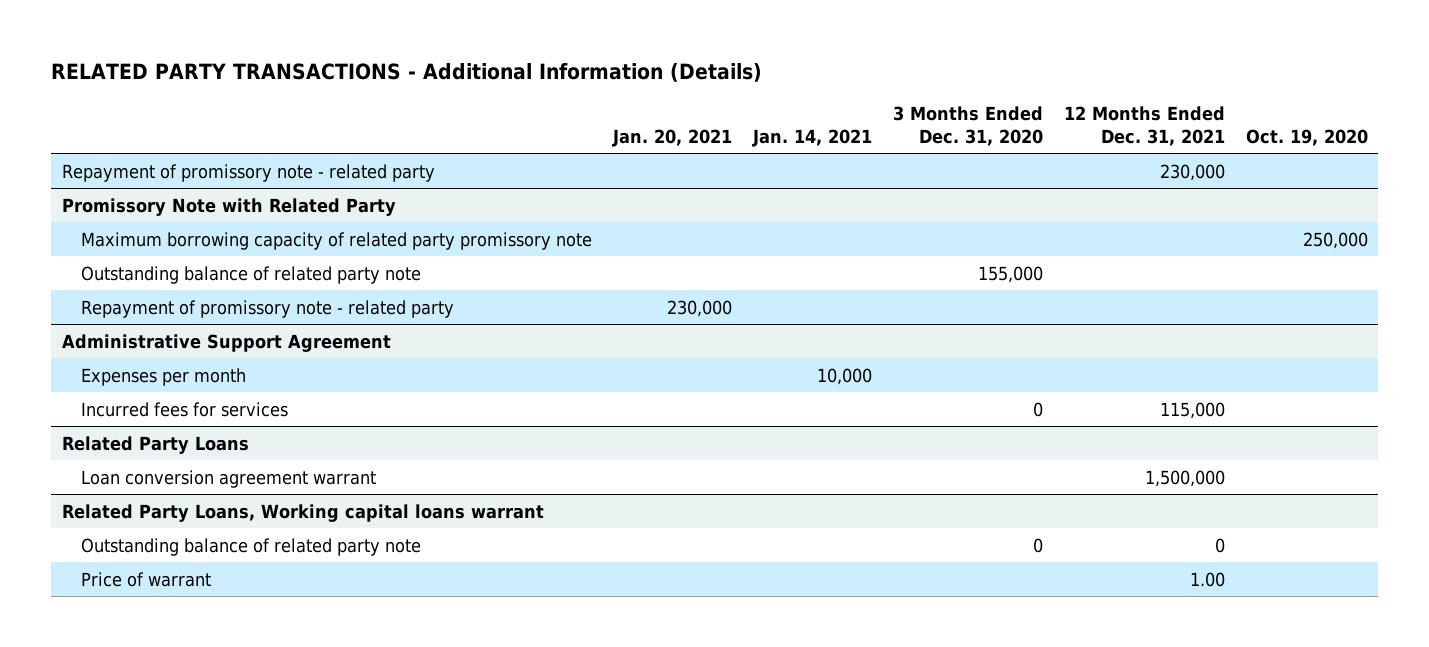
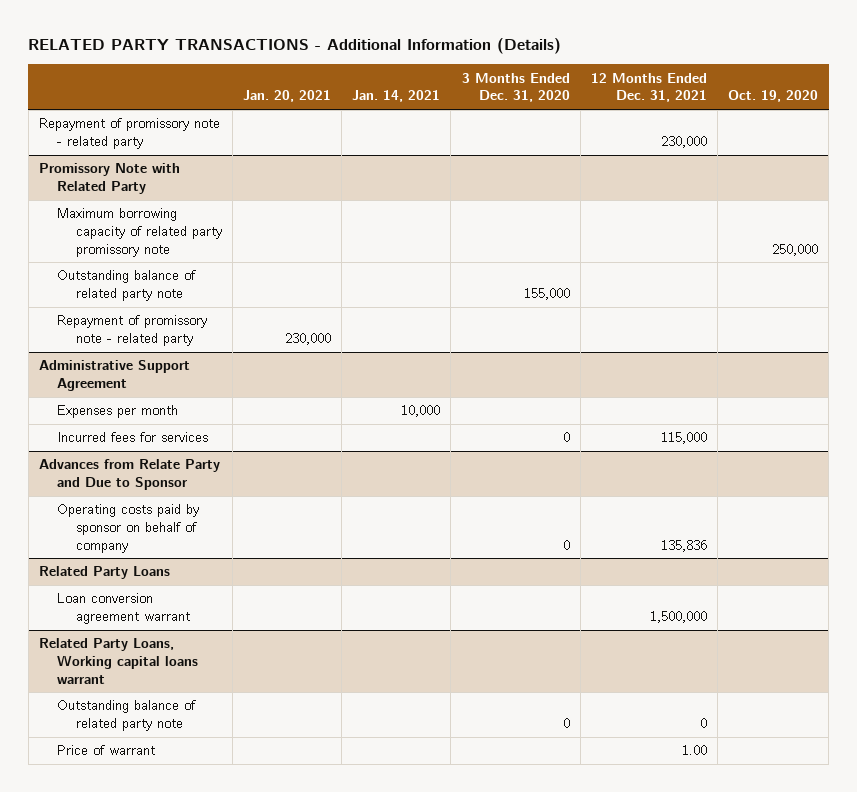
+ Advances from Relate Party and Due to Sponsor
+ Operating costs paid by sponsor on behalf of company | | | 0 | 135,836 |

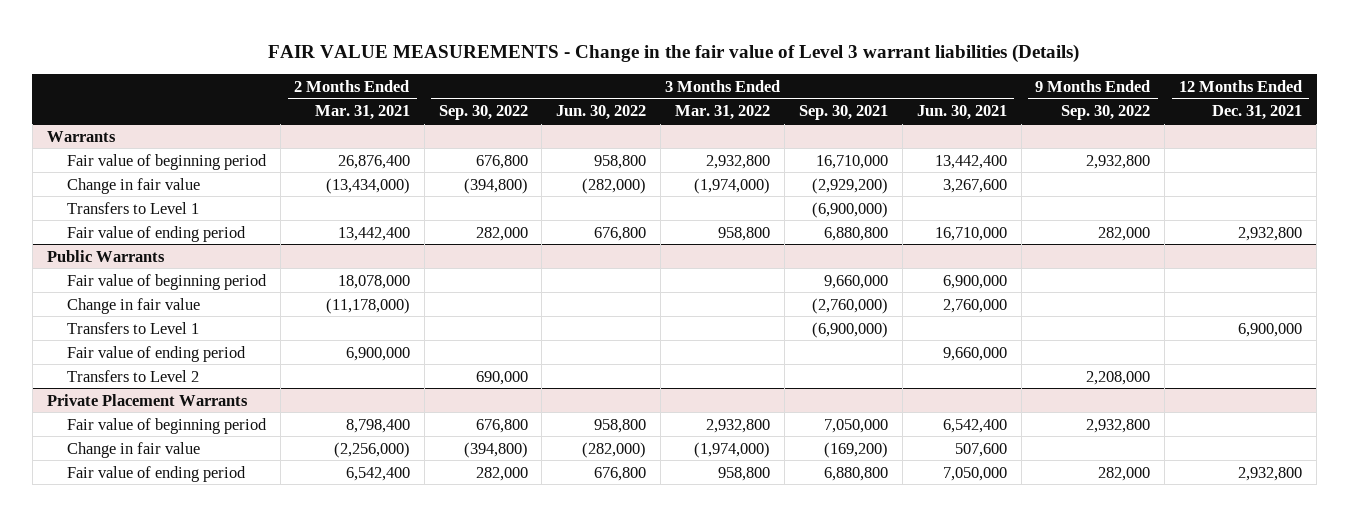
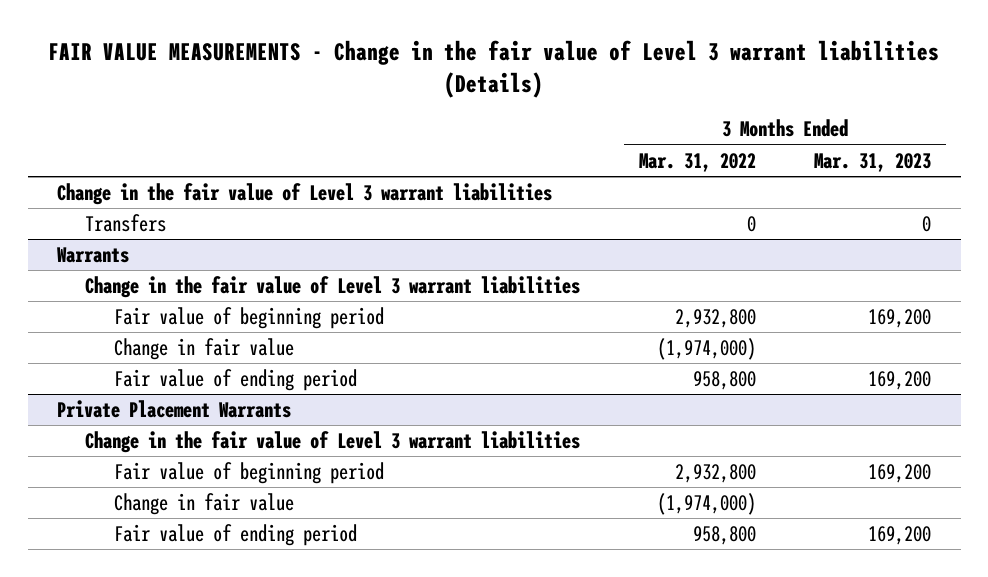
- | 2 Months Ended Mar. 31, 2021 | 3 Months Ended Sep. 30, 2022 | 3 Months Ended Jun. 30, 2022 | 3 Months Ended Mar. 31, 2022 | 3 Months Ended Sep. 30, 2021 | 3 Months Ended Jun. 30, 2021 | 9 Months Ended Sep. 30, 2022 | 12 Months Ended Dec. 31, 2021
+ | 3 Months Ended Mar. 31, 2022 | 3 Months Ended Mar. 31, 2023
+ Change in the fair value of Level 3 warrant liabilities
+ Transfers | 0 | 0
@ Warrants
+ Change in the fair value of Level 3 warrant liabilities
- Transfers to Level 1 | | | | | (6,900,000) | | |
- Public Warrants
- Fair value of beginning period | 18,078,000 | | | | 9,660,000 | 6,900,000 | |
- Change in fair value | (11,178,000) | | | | (2,760,000) | 2,760,000 | |
- Transfers to Level 1 | | | | | (6,900,000) | | | 6,900,000
- Fair value of ending period | 6,900,000 | | | | | 9,660,000 | |
- Transfers to Level 2 | | 690,000 | | | | | 2,208,000 |
@ Private Placement Warrants
+ Change in the fair value of Level 3 warrant liabilities

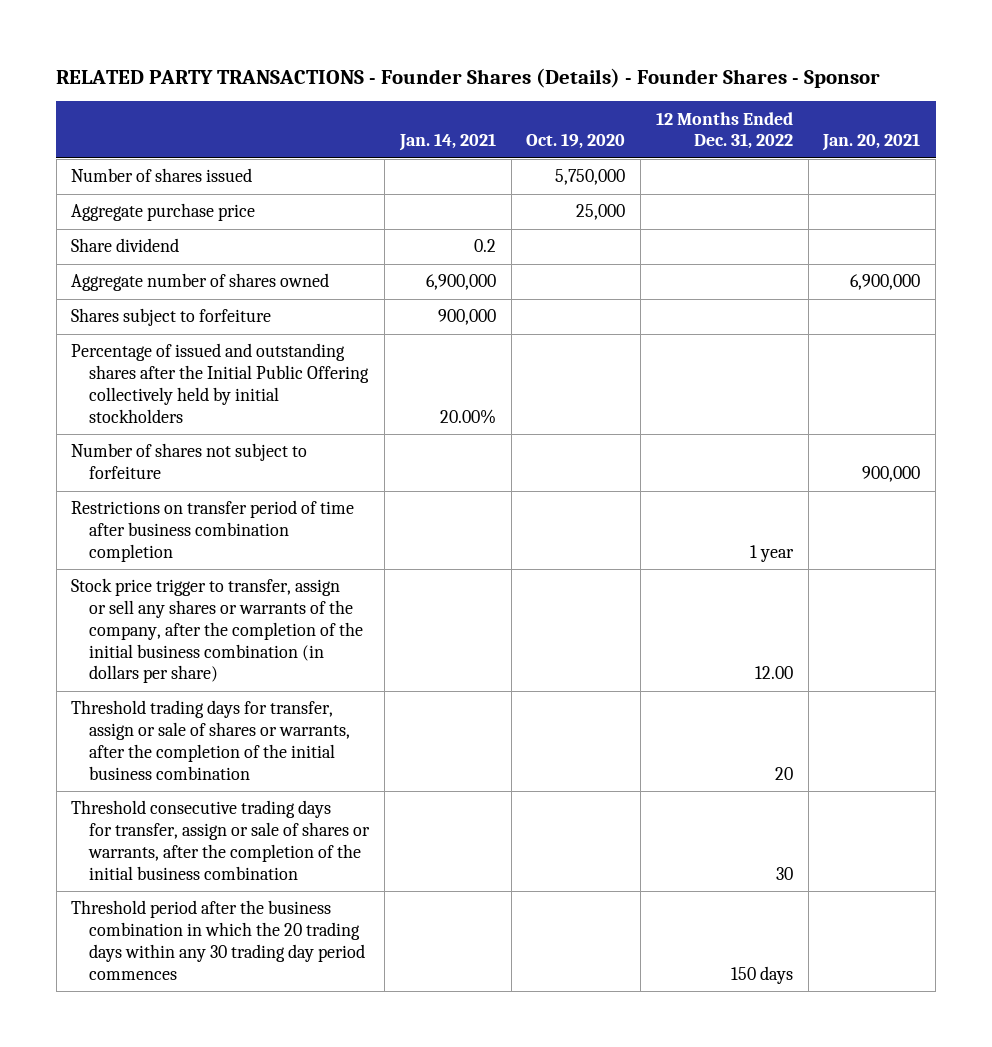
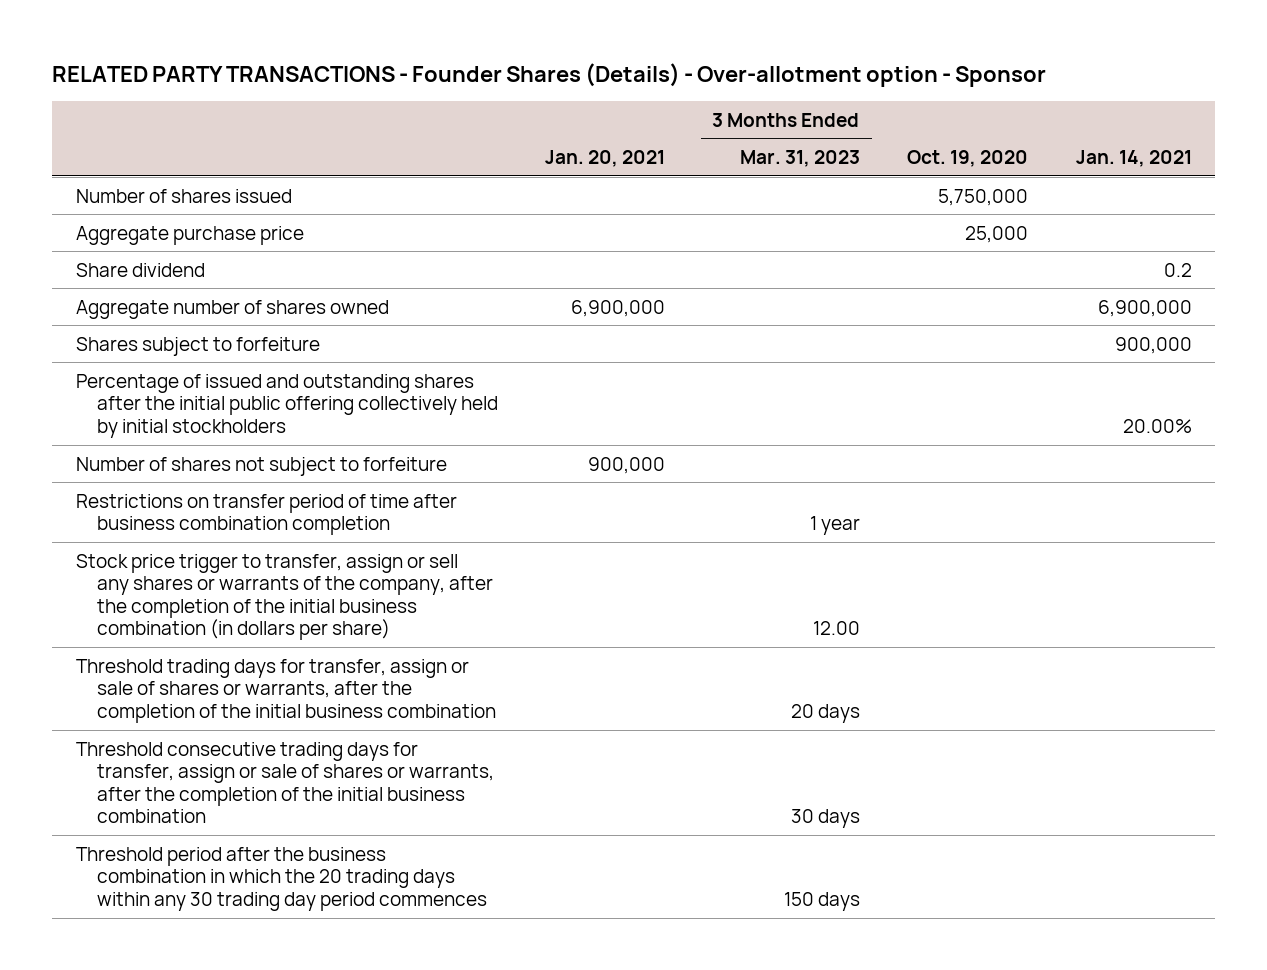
- RELATED PARTY TRANSACTIONS - Founder Shares (Details) - Founder Shares - Sponsor
+ RELATED PARTY TRANSACTIONS - Founder Shares (Details) - Over-allotment option - Sponsor
- | Jan. 14, 2021 | Oct. 19, 2020 | 12 Months Ended Dec. 31, 2022 | Jan. 20, 2021
+ | Jan. 20, 2021 | 3 Months Ended Mar. 31, 2023 | Oct. 19, 2020 | Jan. 14, 2021
- Percentage of issued and outstanding shares after the Initial Public Offering collectively held by initial stockholders | 20.00% | | |
+ Percentage of issued and outstanding shares after the initial public offering collectively held by initial stockholders | | | | 20.00%

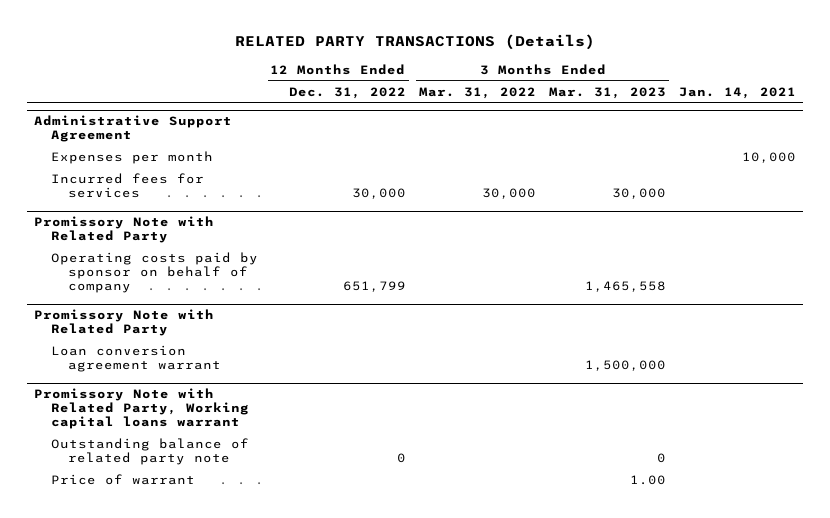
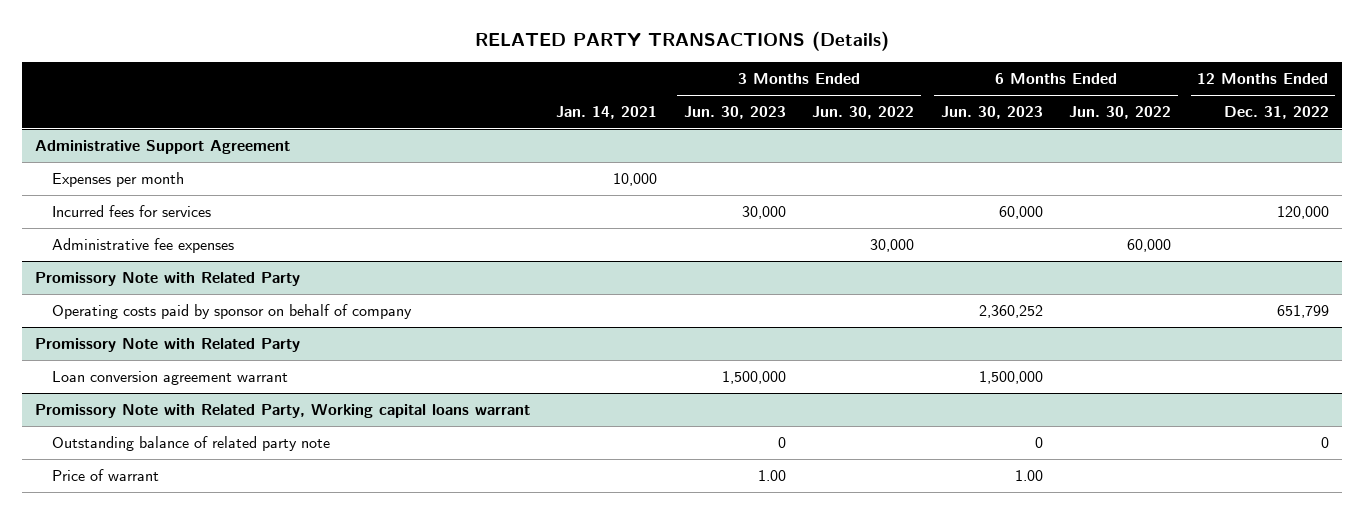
- | 12 Months Ended Dec. 31, 2022 | 3 Months Ended Mar. 31, 2022 | 3 Months Ended Mar. 31, 2023 | Jan. 14, 2021
+ | Jan. 14, 2021 | 3 Months Ended Jun. 30, 2023 | 3 Months Ended Jun. 30, 2022 | 6 Months Ended Jun. 30, 2023 | 6 Months Ended Jun. 30, 2022 | 12 Months Ended Dec. 31, 2022
@ Administrative Support Agreement
- Incurred fees for services | 30,000 | 30,000 | 30,000 |
+ Incurred fees for services | | 30,000 | | 60,000 | | 120,000
+ Administrative fee expenses | | | 30,000 | | 60,000 |

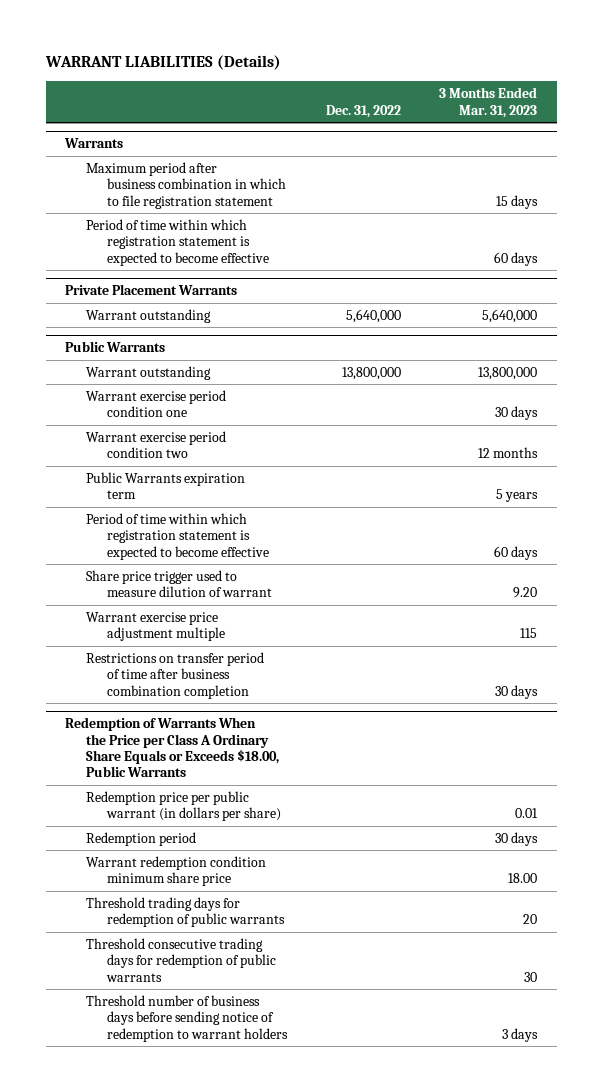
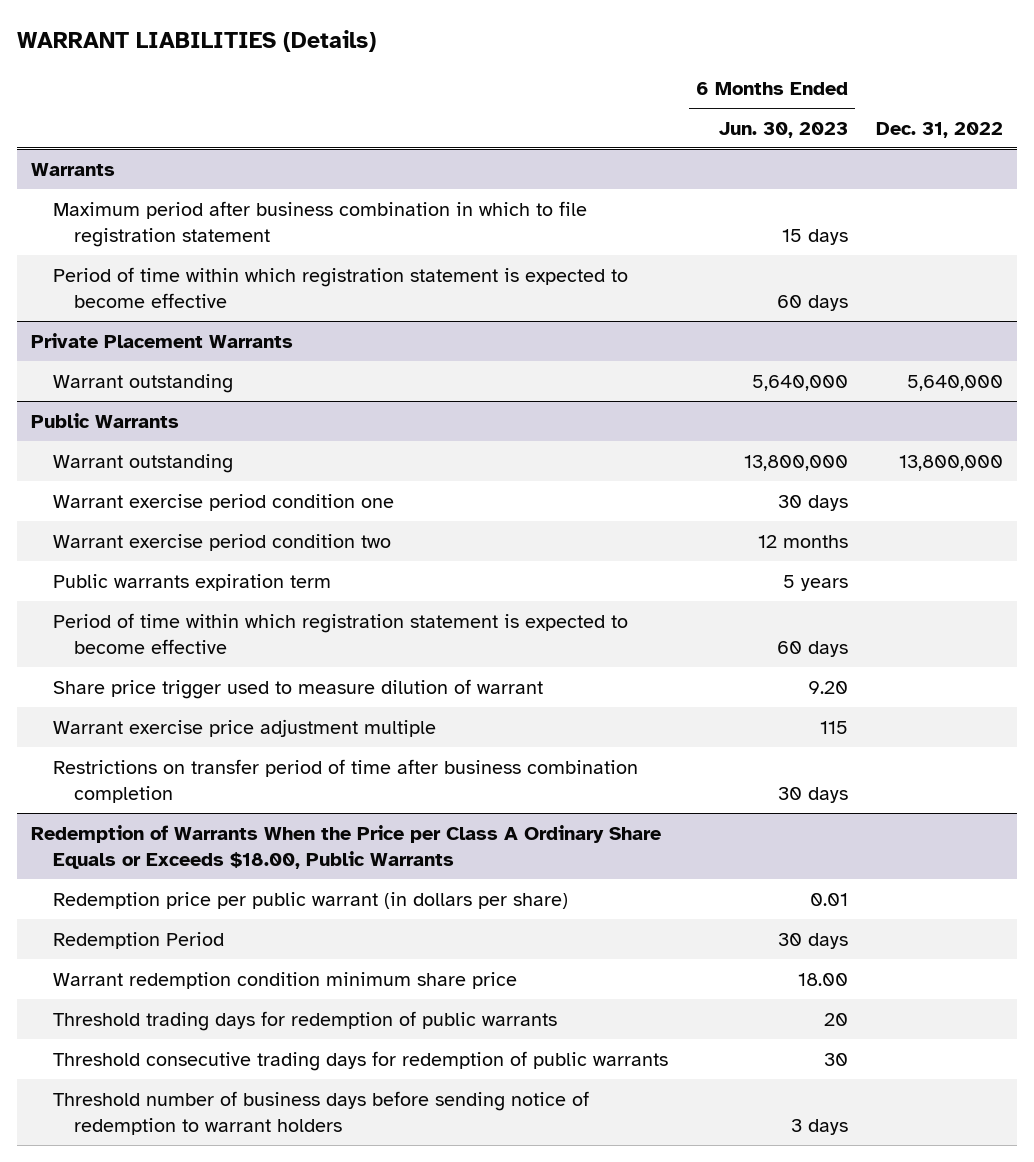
- | Dec. 31, 2022 | 3 Months Ended Mar. 31, 2023
+ | 6 Months Ended Jun. 30, 2023 | Dec. 31, 2022
@ Public Warrants
- Public Warrants expiration term | | 5 years
+ Public warrants expiration term | 5 years |
@ Redemption of Warrants When the Price per Class A Ordinary Share Equals or Exceeds $18.00, Public Warrants
- Redemption period | | 30 days
+ Redemption Period | 30 days |

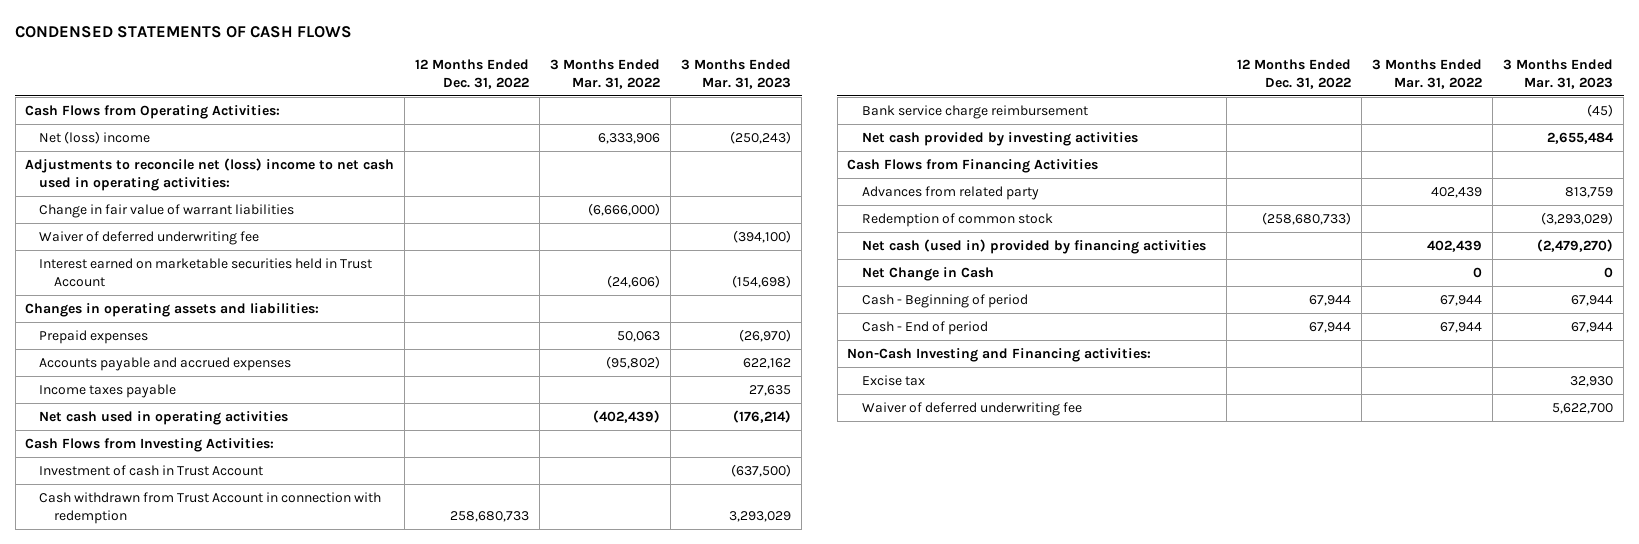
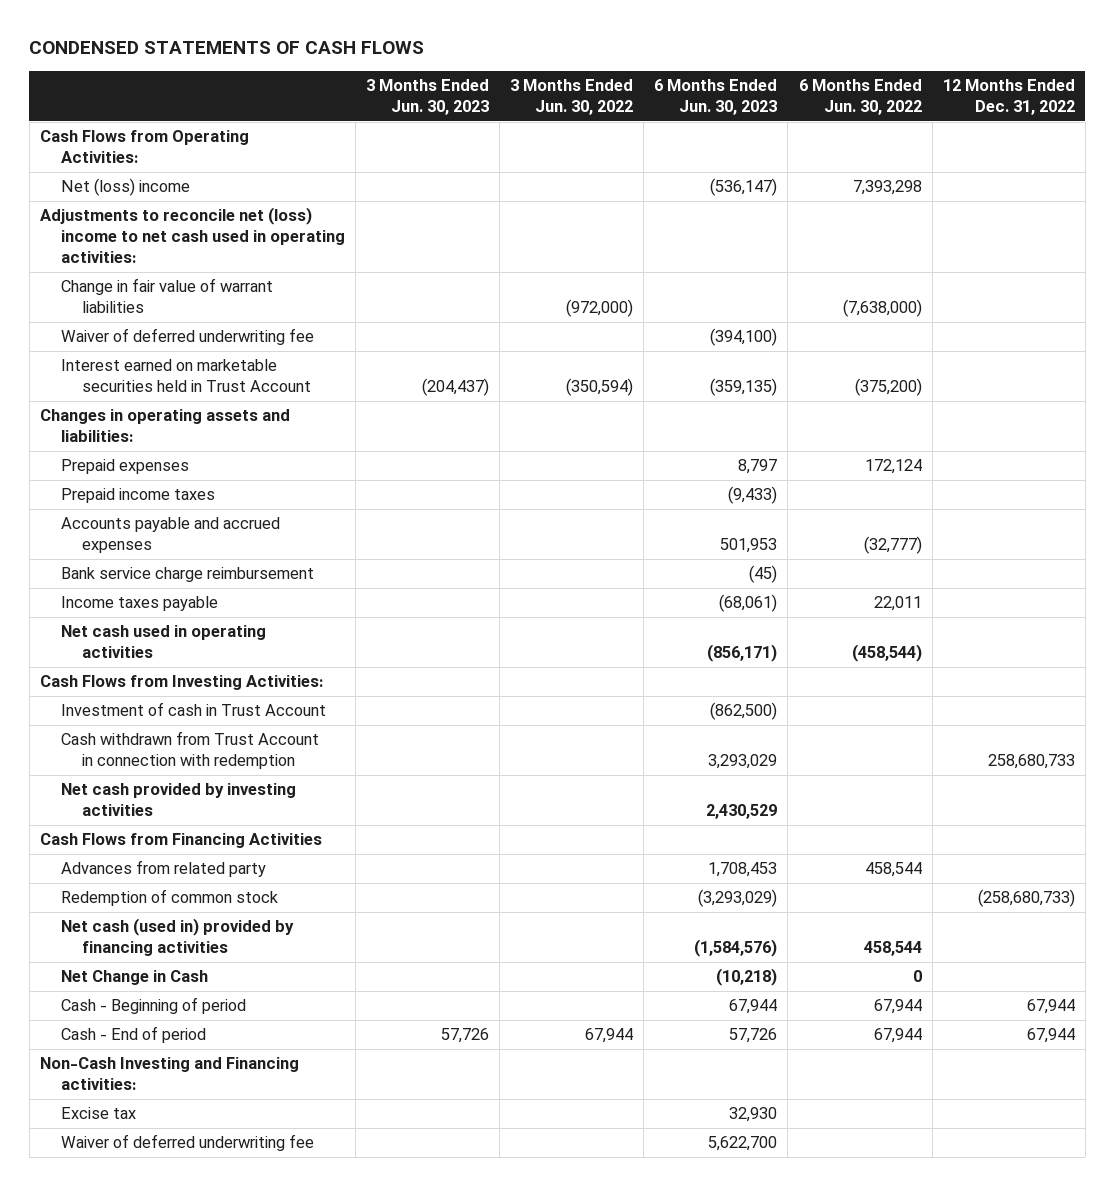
- | 12 Months Ended Dec. 31, 2022 | 3 Months Ended Mar. 31, 2022 | 3 Months Ended Mar. 31, 2023
+ | 3 Months Ended Jun. 30, 2023 | 3 Months Ended Jun. 30, 2022 | 6 Months Ended Jun. 30, 2023 | 6 Months Ended Jun. 30, 2022 | 12 Months Ended Dec. 31, 2022
+ Prepaid income taxes | | | (9,433) | |
moved up: Bank service charge reimbursement | | | (45) | |

